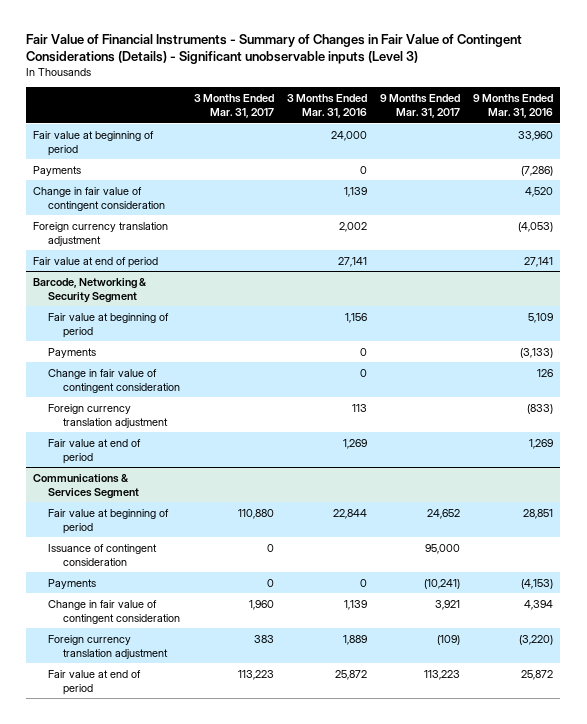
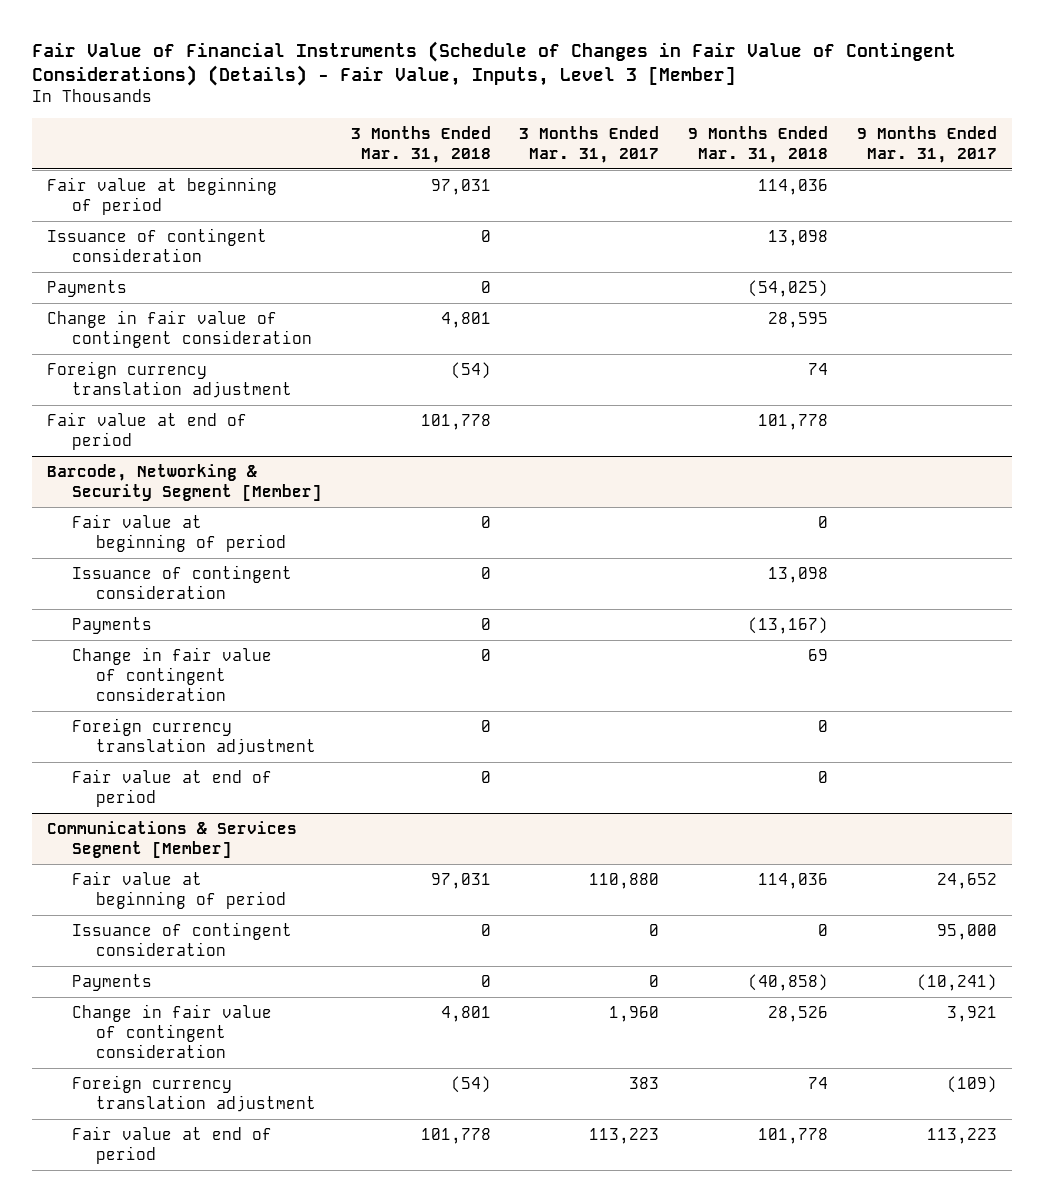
- Fair Value of Financial Instruments - Summary of Changes in Fair Value of Contingent Considerations (Details) - Significant unobservable inputs (Level 3)
+ Fair Value of Financial Instruments (Schedule of Changes in Fair Value of Contingent Considerations) (Details) - Fair Value, Inputs, Level 3 [Member]
- | 3 Months Ended Mar. 31, 2017 | 3 Months Ended Mar. 31, 2016 | 9 Months Ended Mar. 31, 2017 | 9 Months Ended Mar. 31, 2016
+ | 3 Months Ended Mar. 31, 2018 | 3 Months Ended Mar. 31, 2017 | 9 Months Ended Mar. 31, 2018 | 9 Months Ended Mar. 31, 2017
+ Issuance of contingent consideration | 0 | | 13,098 |
- Barcode, Networking & Security Segment
+ Barcode, Networking & Security Segment [Member]
+ Issuance of contingent consideration | 0 | | 13,098 |
- Communications & Services Segment
+ Communications & Services Segment [Member]

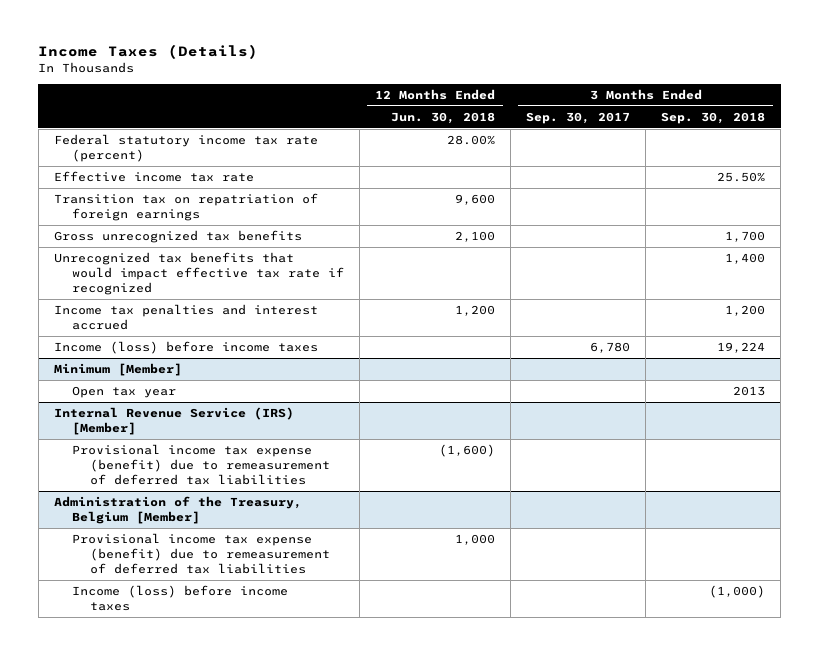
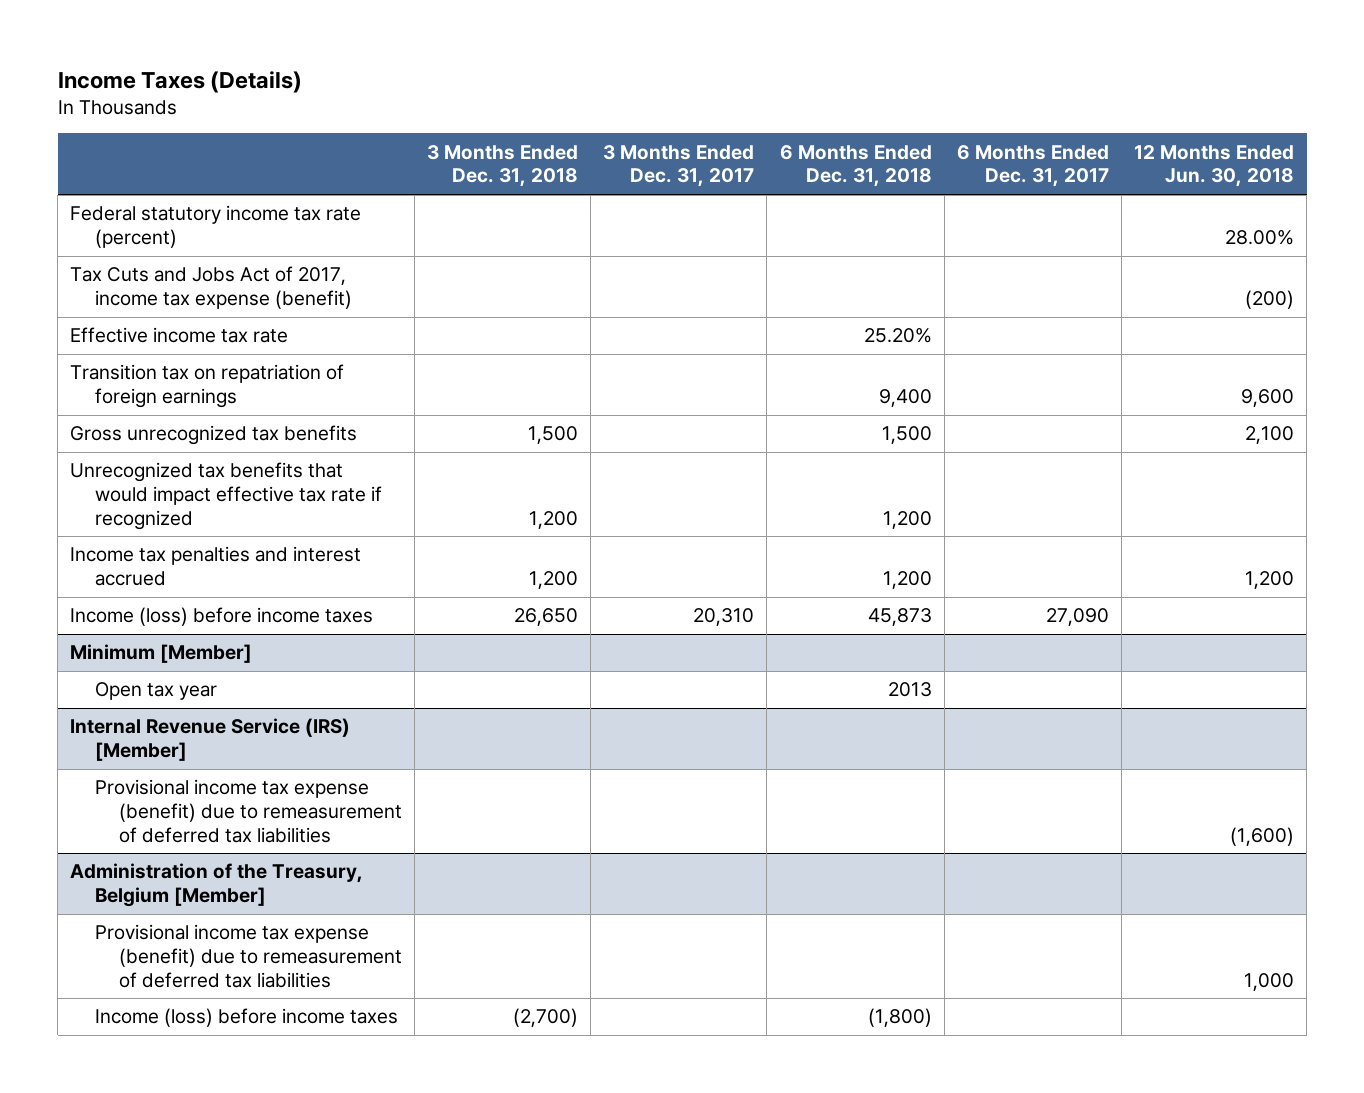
- | 12 Months Ended Jun. 30, 2018 | 3 Months Ended Sep. 30, 2017 | 3 Months Ended Sep. 30, 2018
+ | 3 Months Ended Dec. 31, 2018 | 3 Months Ended Dec. 31, 2017 | 6 Months Ended Dec. 31, 2018 | 6 Months Ended Dec. 31, 2017 | 12 Months Ended Jun. 30, 2018
+ Tax Cuts and Jobs Act of 2017, income tax expense (benefit) | | | | | (200)

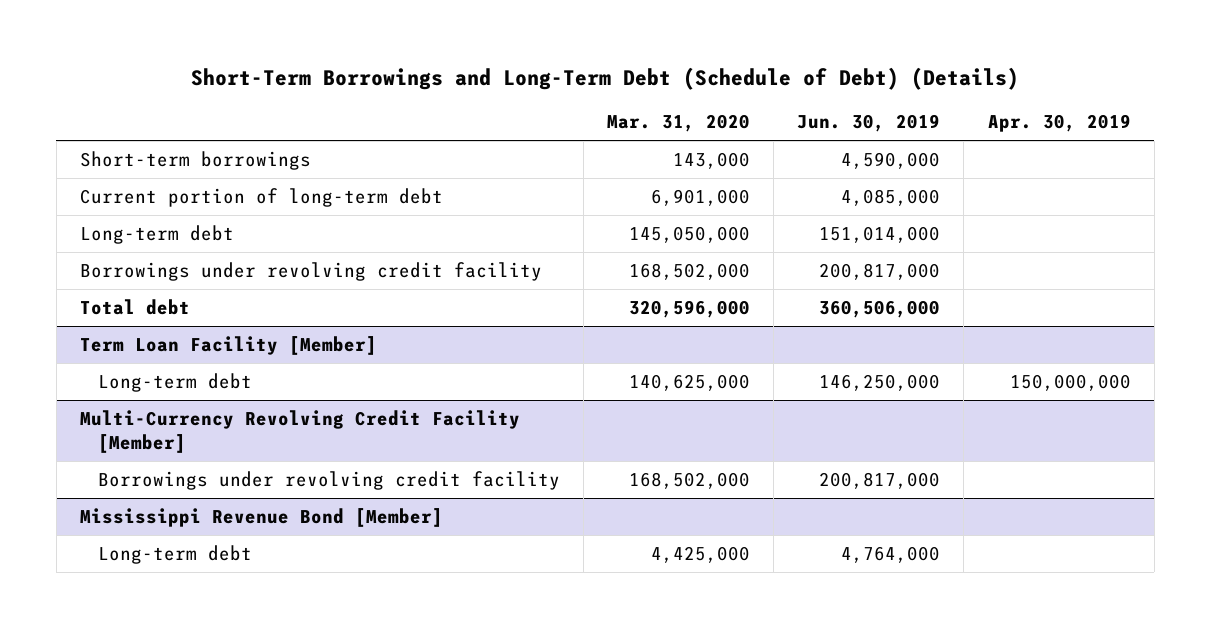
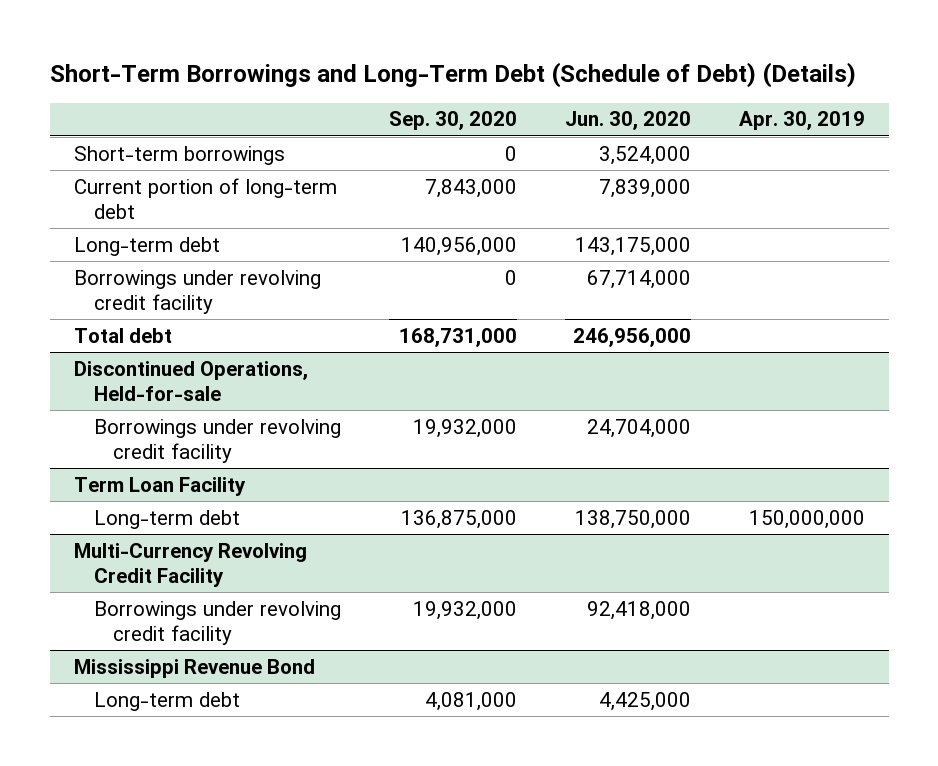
- | Mar. 31, 2020 | Jun. 30, 2019 | Apr. 30, 2019
+ | Sep. 30, 2020 | Jun. 30, 2020 | Apr. 30, 2019
- Term Loan Facility [Member]
+ Discontinued Operations, Held-for-sale
+ Borrowings under revolving credit facility | 19,932,000 | 24,704,000 |
+ Term Loan Facility
- Multi-Currency Revolving Credit Facility [Member]
+ Multi-Currency Revolving Credit Facility
- Mississippi Revenue Bond [Member]
+ Mississippi Revenue Bond

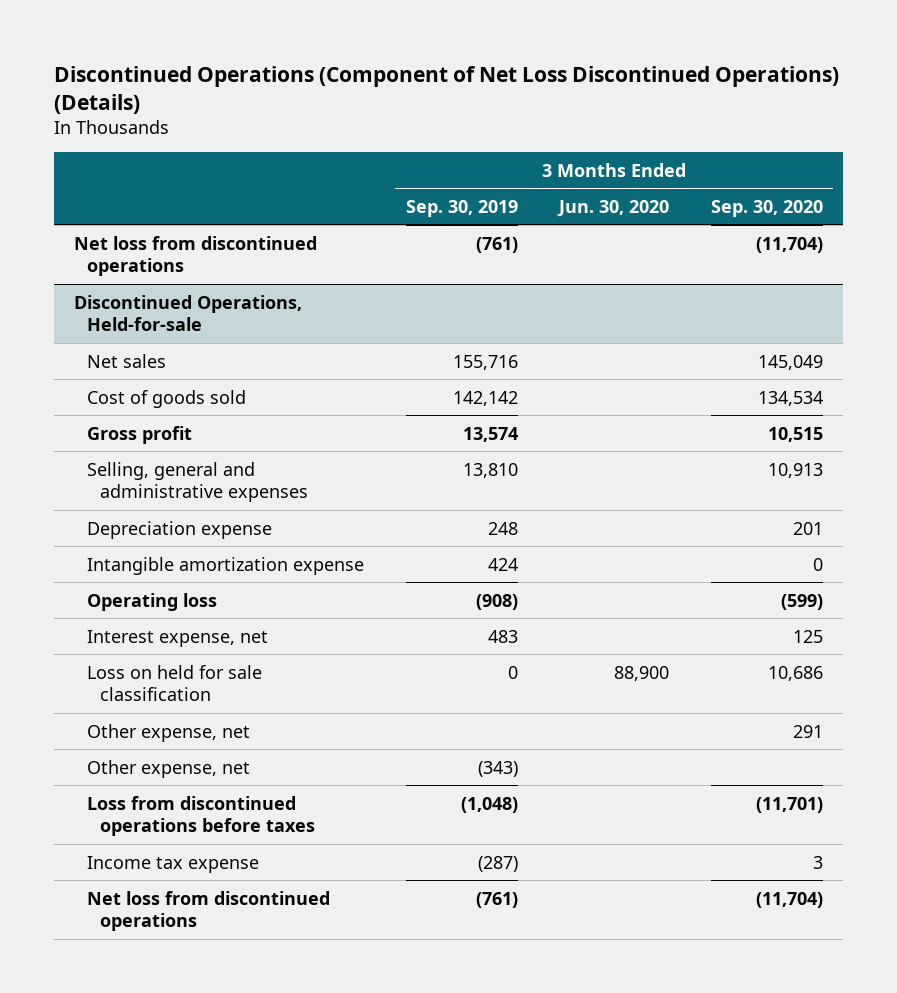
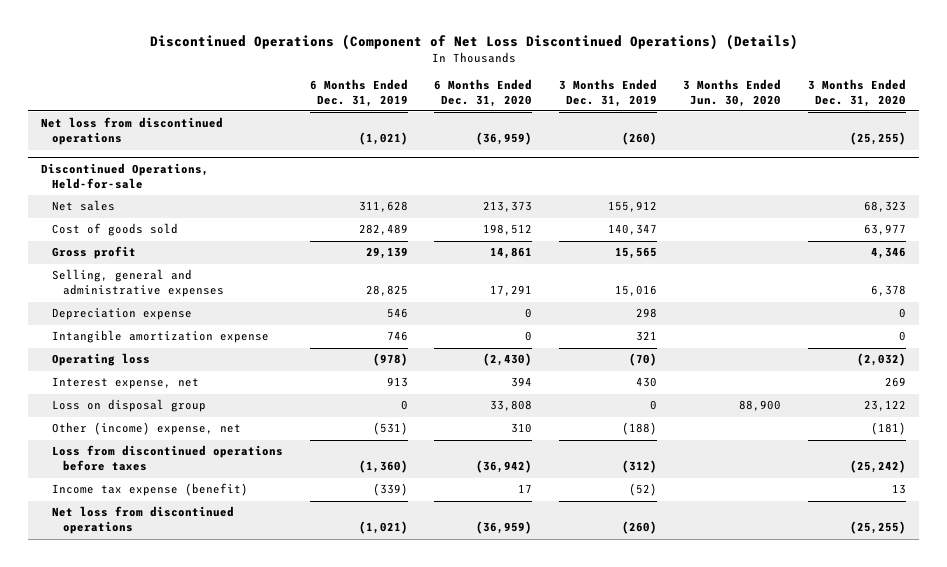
- | 3 Months Ended Sep. 30, 2019 | 3 Months Ended Jun. 30, 2020 | 3 Months Ended Sep. 30, 2020
+ | 6 Months Ended Dec. 31, 2019 | 6 Months Ended Dec. 31, 2020 | 3 Months Ended Dec. 31, 2019 | 3 Months Ended Jun. 30, 2020 | 3 Months Ended Dec. 31, 2020
@ Discontinued Operations, Held-for-sale
- Loss on held for sale classification | 0 | 88,900 | 10,686
- Other expense, net | | | 291
- Other expense, net | (343) | |
+ Loss on disposal group | 0 | 33,808 | 0 | 88,900 | 23,122
+ Other (income) expense, net | (531) | 310 | (188) | | (181)
- Income tax expense | (287) | | 3
+ Income tax expense (benefit) | (339) | 17 | (52) | | 13

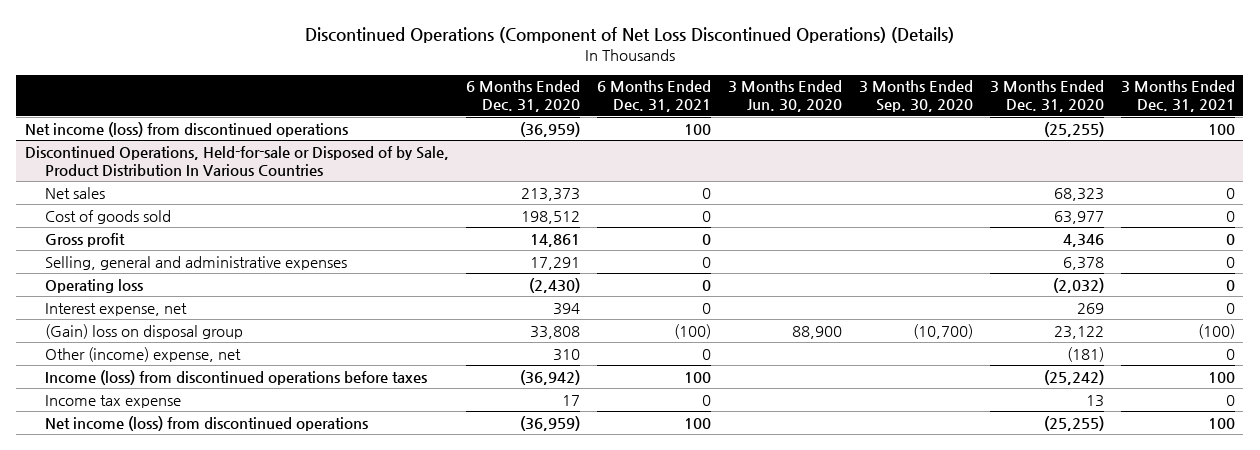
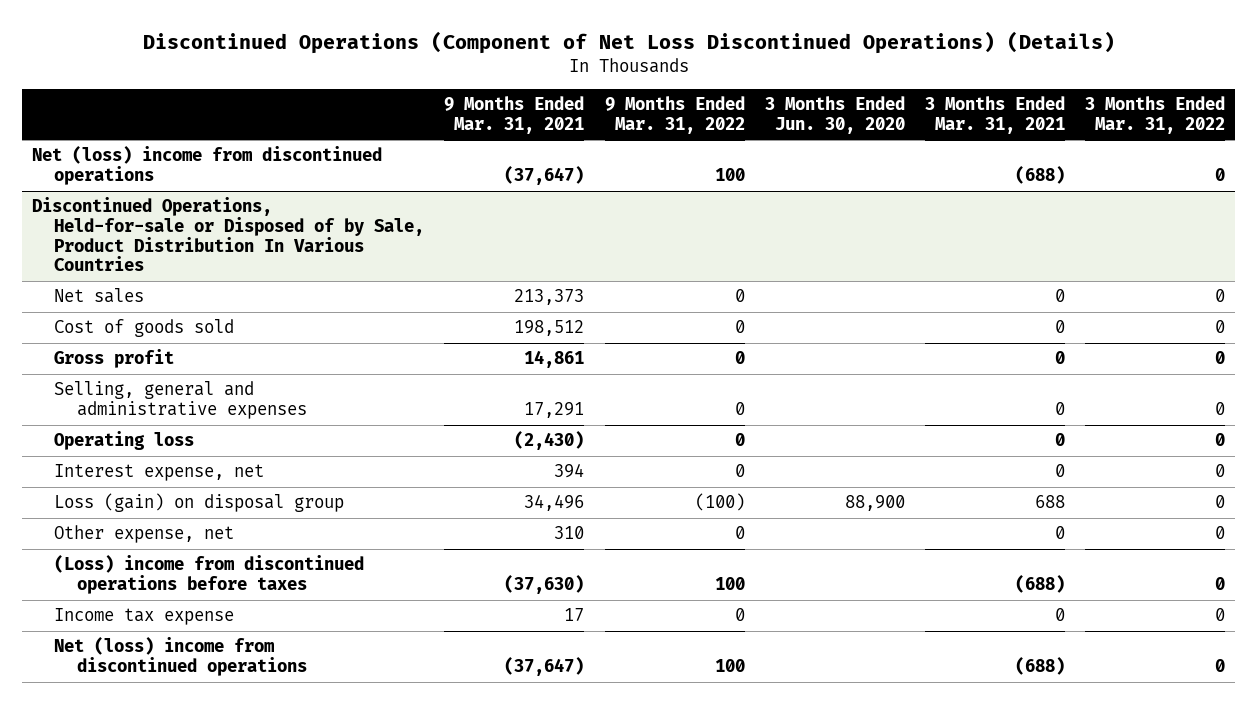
- | 6 Months Ended Dec. 31, 2020 | 6 Months Ended Dec. 31, 2021 | 3 Months Ended Jun. 30, 2020 | 3 Months Ended Sep. 30, 2020 | 3 Months Ended Dec. 31, 2020 | 3 Months Ended Dec. 31, 2021
+ | 9 Months Ended Mar. 31, 2021 | 9 Months Ended Mar. 31, 2022 | 3 Months Ended Jun. 30, 2020 | 3 Months Ended Mar. 31, 2021 | 3 Months Ended Mar. 31, 2022
- Net income (loss) from discontinued operations | (36,959) | 100 | | | (25,255) | 100
+ Net (loss) income from discontinued operations | (37,647) | 100 | | (688) | 0
@ Discontinued Operations, Held-for-sale or Disposed of by Sale, Product Distribution In Various Countries
- (Gain) loss on disposal group | 33,808 | (100) | 88,900 | (10,700) | 23,122 | (100)
- Other (income) expense, net | 310 | 0 | | | (181) | 0
- Income (loss) from discontinued operations before taxes | (36,942) | 100 | | | (25,242) | 100
+ Loss (gain) on disposal group | 34,496 | (100) | 88,900 | 688 | 0
+ Other expense, net | 310 | 0 | | 0 | 0
+ (Loss) income from discontinued operations before taxes | (37,630) | 100 | | (688) | 0
- Net income (loss) from discontinued operations | (36,959) | 100 | | | (25,255) | 100
+ Net (loss) income from discontinued operations | (37,647) | 100 | | (688) | 0

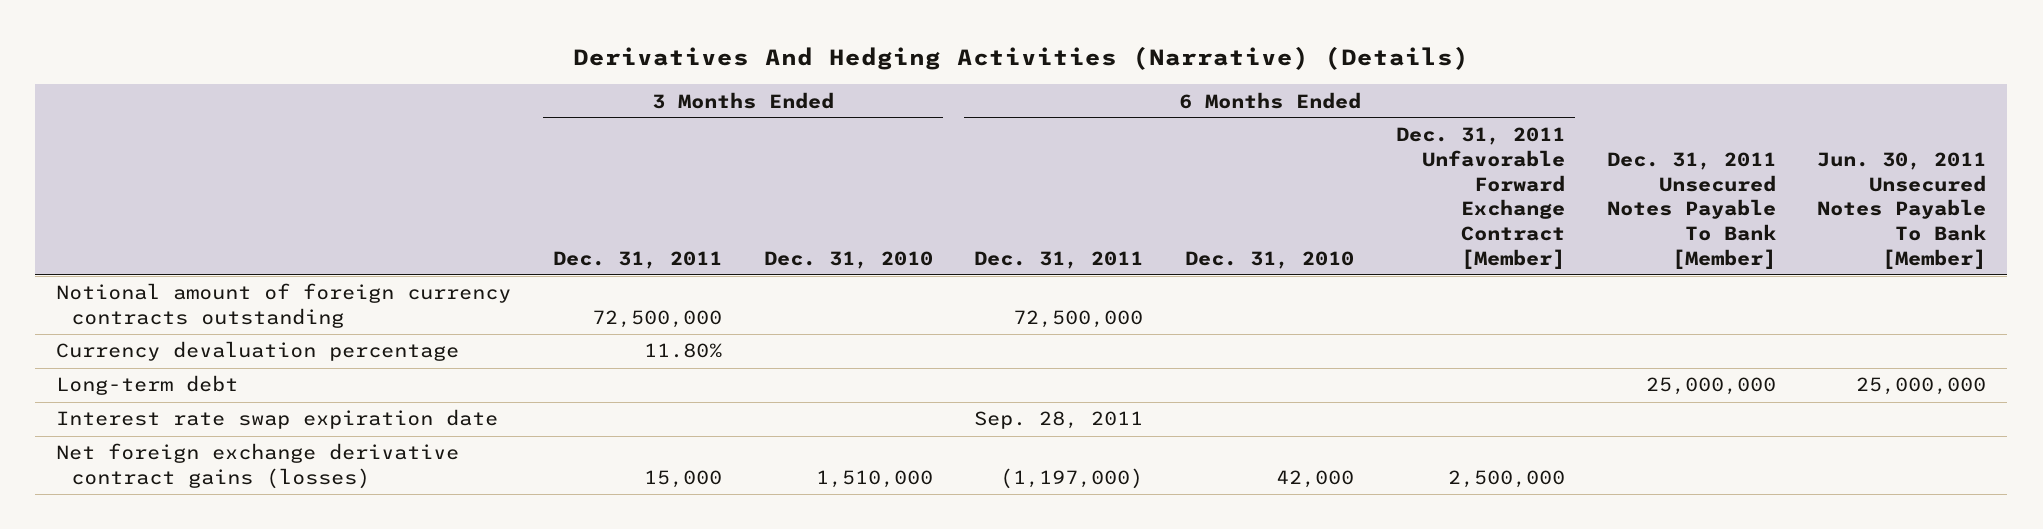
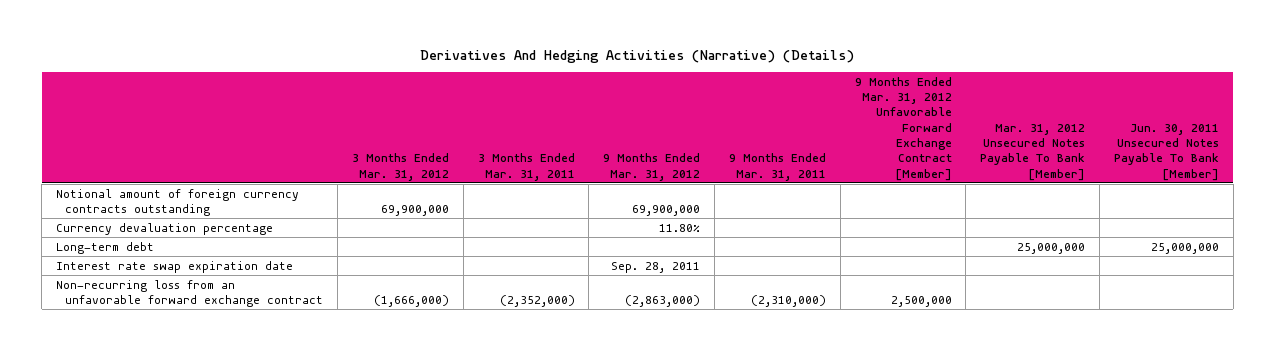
- | 3 Months Ended Dec. 31, 2011 | 3 Months Ended Dec. 31, 2010 | 6 Months Ended Dec. 31, 2011 | 6 Months Ended Dec. 31, 2010 | 6 Months Ended Dec. 31, 2011 Unfavorable Forward Exchange Contract [Member] | Dec. 31, 2011 Unsecured Notes Payable To Bank [Member] | Jun. 30, 2011 Unsecured Notes Payable To Bank [Member]
+ | 3 Months Ended Mar. 31, 2012 | 3 Months Ended Mar. 31, 2011 | 9 Months Ended Mar. 31, 2012 | 9 Months Ended Mar. 31, 2011 | 9 Months Ended Mar. 31, 2012 Unfavorable Forward Exchange Contract [Member] | Mar. 31, 2012 Unsecured Notes Payable To Bank [Member] | Jun. 30, 2011 Unsecured Notes Payable To Bank [Member]
- Net foreign exchange derivative contract gains (losses) | 15,000 | 1,510,000 | (1,197,000) | 42,000 | 2,500,000 | |
+ Non-recurring loss from an unfavorable forward exchange contract | (1,666,000) | (2,352,000) | (2,863,000) | (2,310,000) | 2,500,000 | |

